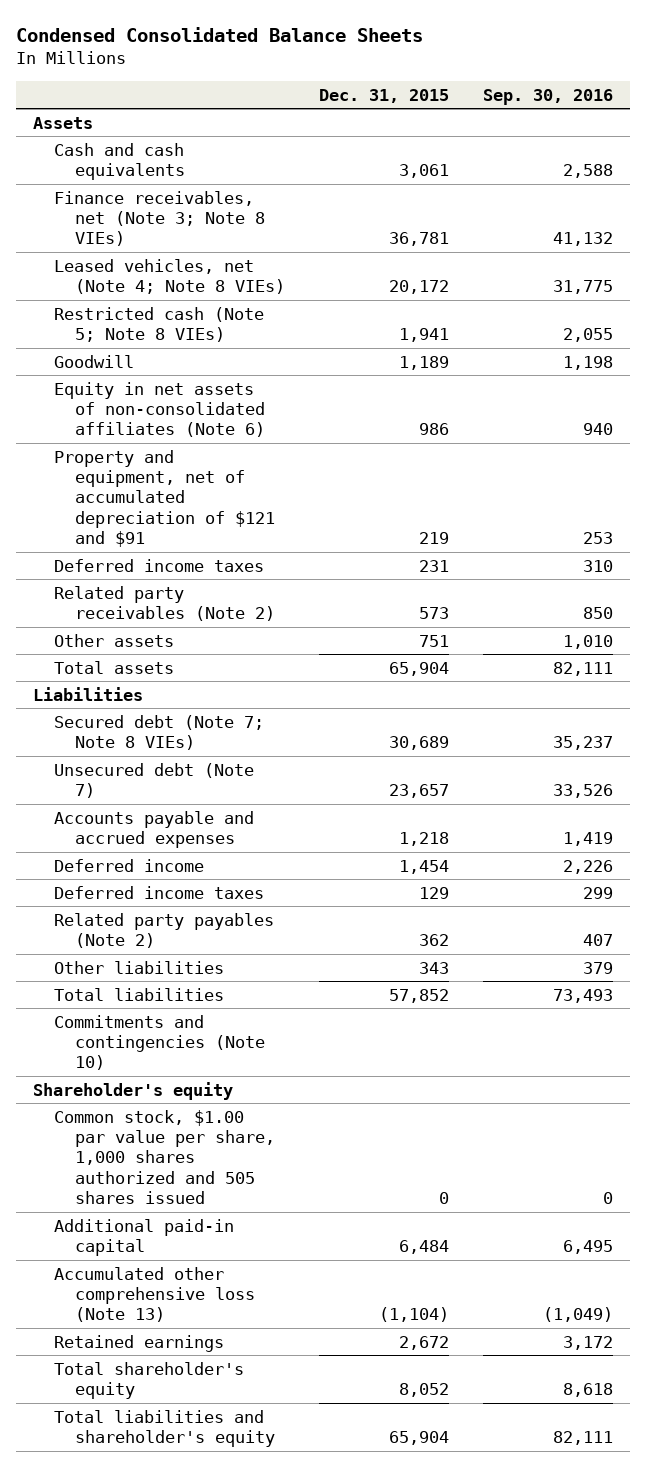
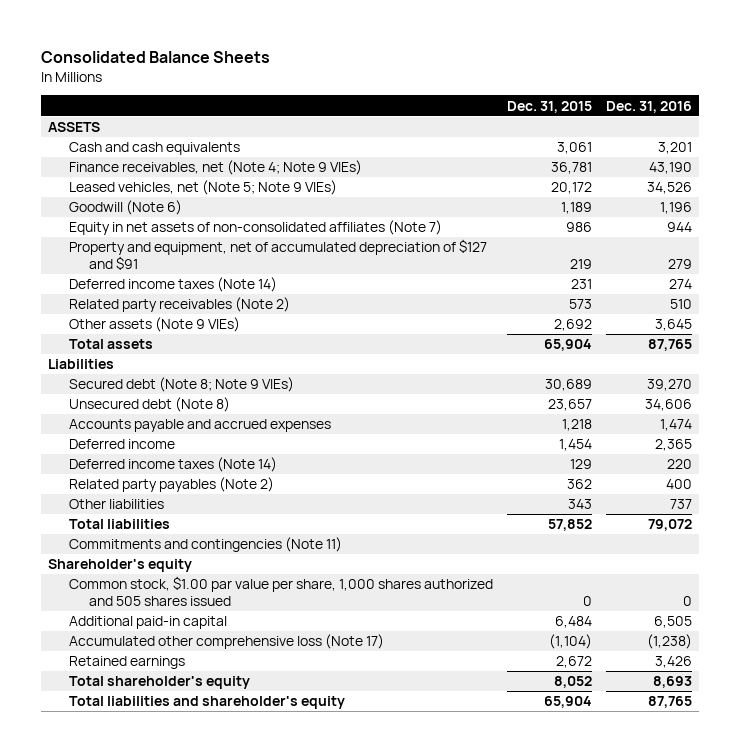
- Condensed Consolidated Balance Sheets
+ Consolidated Balance Sheets
- | Dec. 31, 2015 | Sep. 30, 2016
+ | Dec. 31, 2015 | Dec. 31, 2016
- Assets
+ ASSETS
- Finance receivables, net (Note 3; Note 8 VIEs) | 36,781 | 41,132
- Leased vehicles, net (Note 4; Note 8 VIEs) | 20,172 | 31,775
- Restricted cash (Note 5; Note 8 VIEs) | 1,941 | 2,055
- Goodwill | 1,189 | 1,198
- Equity in net assets of non-consolidated affiliates (Note 6) | 986 | 940
- Property and equipment, net of accumulated depreciation of $121 and $91 | 219 | 253
- Deferred income taxes | 231 | 310
+ Finance receivables, net (Note 4; Note 9 VIEs) | 36,781 | 43,190
+ Leased vehicles, net (Note 5; Note 9 VIEs) | 20,172 | 34,526
+ Goodwill (Note 6) | 1,189 | 1,196
+ Equity in net assets of non-consolidated affiliates (Note 7) | 986 | 944
+ Property and equipment, net of accumulated depreciation of $127 and $91 | 219 | 279
+ Deferred income taxes (Note 14) | 231 | 274
- Other assets | 751 | 1,010
+ Other assets (Note 9 VIEs) | 2,692 | 3,645
- Secured debt (Note 7; Note 8 VIEs) | 30,689 | 35,237
- Unsecured debt (Note 7) | 23,657 | 33,526
+ Secured debt (Note 8; Note 9 VIEs) | 30,689 | 39,270
+ Unsecured debt (Note 8) | 23,657 | 34,606
- Deferred income taxes | 129 | 299
+ Deferred income taxes (Note 14) | 129 | 220
- Commitments and contingencies (Note 10)
+ Commitments and contingencies (Note 11)
- Accumulated other comprehensive loss (Note 13) | (1,104) | (1,049)
+ Accumulated other comprehensive loss (Note 17) | (1,104) | (1,238)

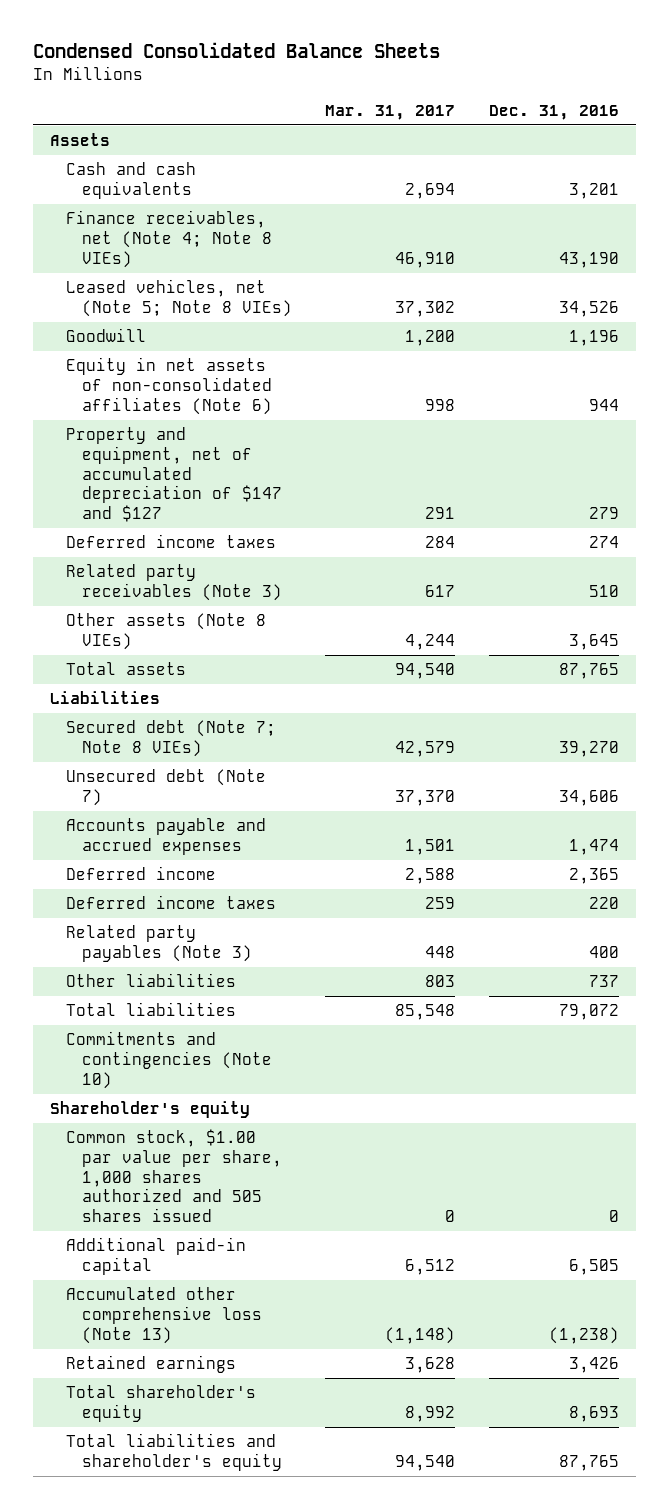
- Consolidated Balance Sheets
+ Condensed Consolidated Balance Sheets
- | Dec. 31, 2015 | Dec. 31, 2016
+ | Mar. 31, 2017 | Dec. 31, 2016
- ASSETS
+ Assets
- Finance receivables, net (Note 4; Note 9 VIEs) | 36,781 | 43,190
- Leased vehicles, net (Note 5; Note 9 VIEs) | 20,172 | 34,526
- Goodwill (Note 6) | 1,189 | 1,196
- Equity in net assets of non-consolidated affiliates (Note 7) | 986 | 944
- Property and equipment, net of accumulated depreciation of $127 and $91 | 219 | 279
- Deferred income taxes (Note 14) | 231 | 274
- Related party receivables (Note 2) | 573 | 510
- Other assets (Note 9 VIEs) | 2,692 | 3,645
+ Finance receivables, net (Note 4; Note 8 VIEs) | 46,910 | 43,190
+ Leased vehicles, net (Note 5; Note 8 VIEs) | 37,302 | 34,526
+ Goodwill | 1,200 | 1,196
+ Equity in net assets of non-consolidated affiliates (Note 6) | 998 | 944
+ Property and equipment, net of accumulated depreciation of $147 and $127 | 291 | 279
+ Deferred income taxes | 284 | 274
+ Related party receivables (Note 3) | 617 | 510
+ Other assets (Note 8 VIEs) | 4,244 | 3,645
- Secured debt (Note 8; Note 9 VIEs) | 30,689 | 39,270
- Unsecured debt (Note 8) | 23,657 | 34,606
+ Secured debt (Note 7; Note 8 VIEs) | 42,579 | 39,270
+ Unsecured debt (Note 7) | 37,370 | 34,606
- Deferred income taxes (Note 14) | 129 | 220
- Related party payables (Note 2) | 362 | 400
+ Deferred income taxes | 259 | 220
+ Related party payables (Note 3) | 448 | 400
- Commitments and contingencies (Note 11)
+ Commitments and contingencies (Note 10)
- Accumulated other comprehensive loss (Note 17) | (1,104) | (1,238)
+ Accumulated other comprehensive loss (Note 13) | (1,148) | (1,238)

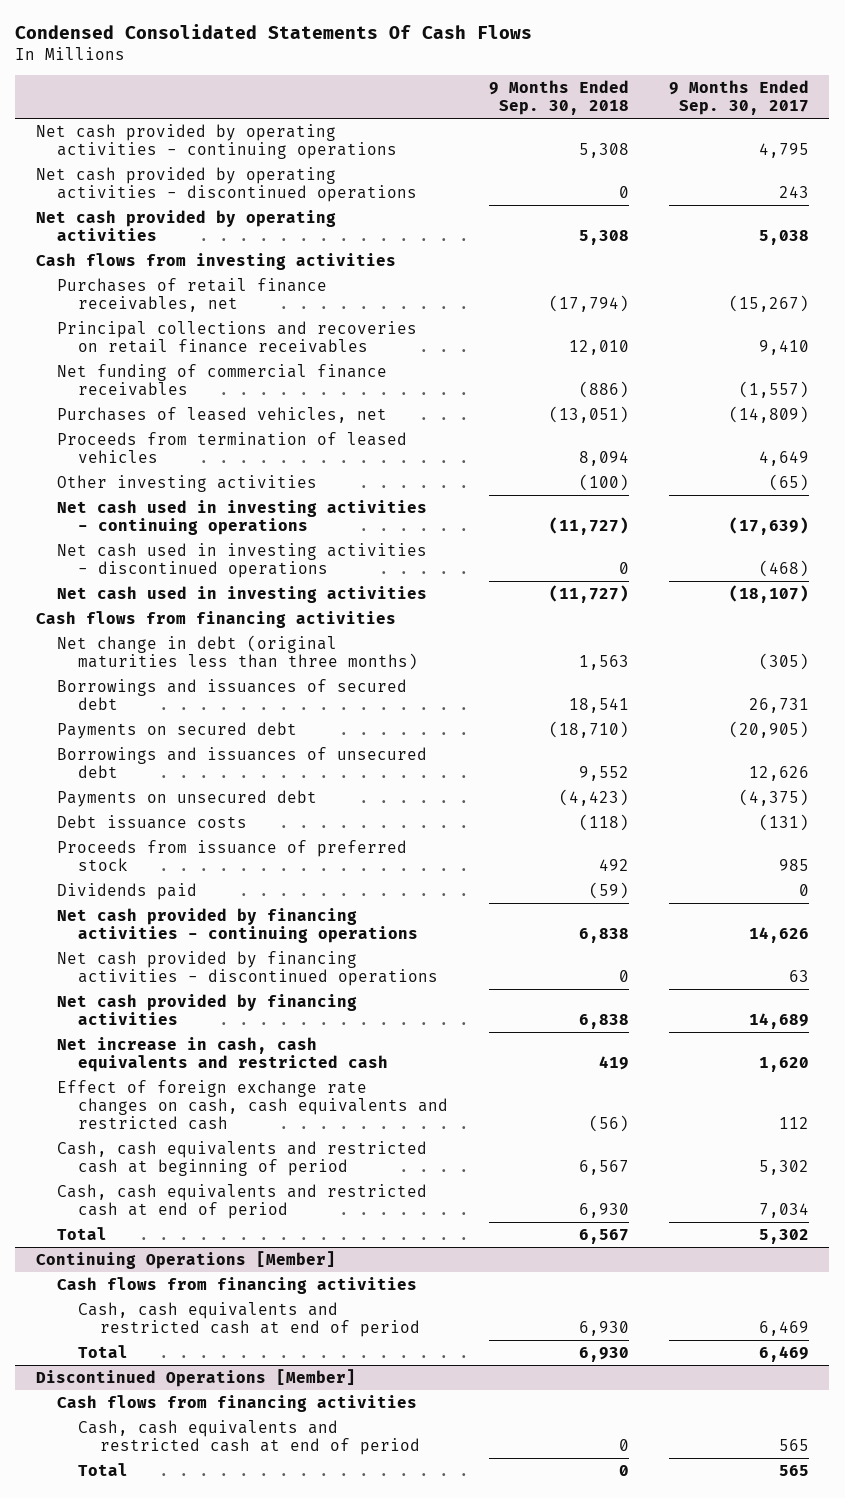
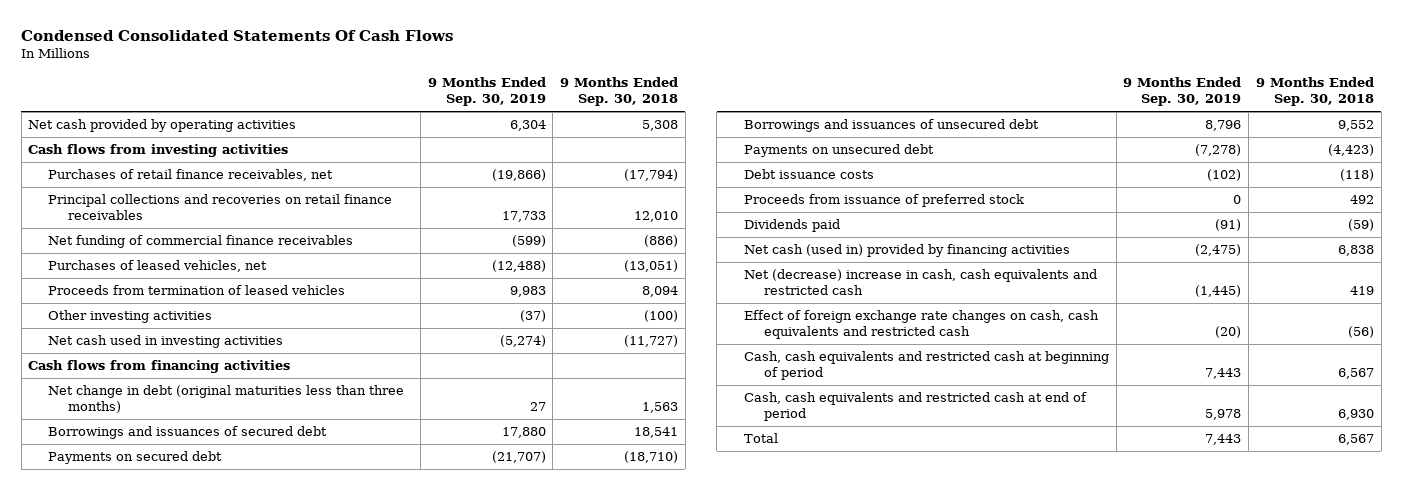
- | 9 Months Ended Sep. 30, 2018 | 9 Months Ended Sep. 30, 2017
+ | 9 Months Ended Sep. 30, 2019 | 9 Months Ended Sep. 30, 2018
- Net cash provided by operating activities - continuing operations | 5,308 | 4,795
- Net cash provided by operating activities - discontinued operations | 0 | 243
- Net cash used in investing activities - continuing operations | (11,727) | (17,639)
- Net cash used in investing activities - discontinued operations | 0 | (468)
- Net cash provided by financing activities - continuing operations | 6,838 | 14,626
- Net cash provided by financing activities - discontinued operations | 0 | 63
- Net cash provided by financing activities | 6,838 | 14,689
- Net increase in cash, cash equivalents and restricted cash | 419 | 1,620
+ Net cash (used in) provided by financing activities | (2,475) | 6,838
+ Net (decrease) increase in cash, cash equivalents and restricted cash | (1,445) | 419
- Continuing Operations [Member]
- Cash flows from financing activities
- Cash, cash equivalents and restricted cash at end of period | 6,930 | 6,469
- Total | 6,930 | 6,469
- Discontinued Operations [Member]
- Cash flows from financing activities
- Cash, cash equivalents and restricted cash at end of period | 0 | 565
- Total | 0 | 565

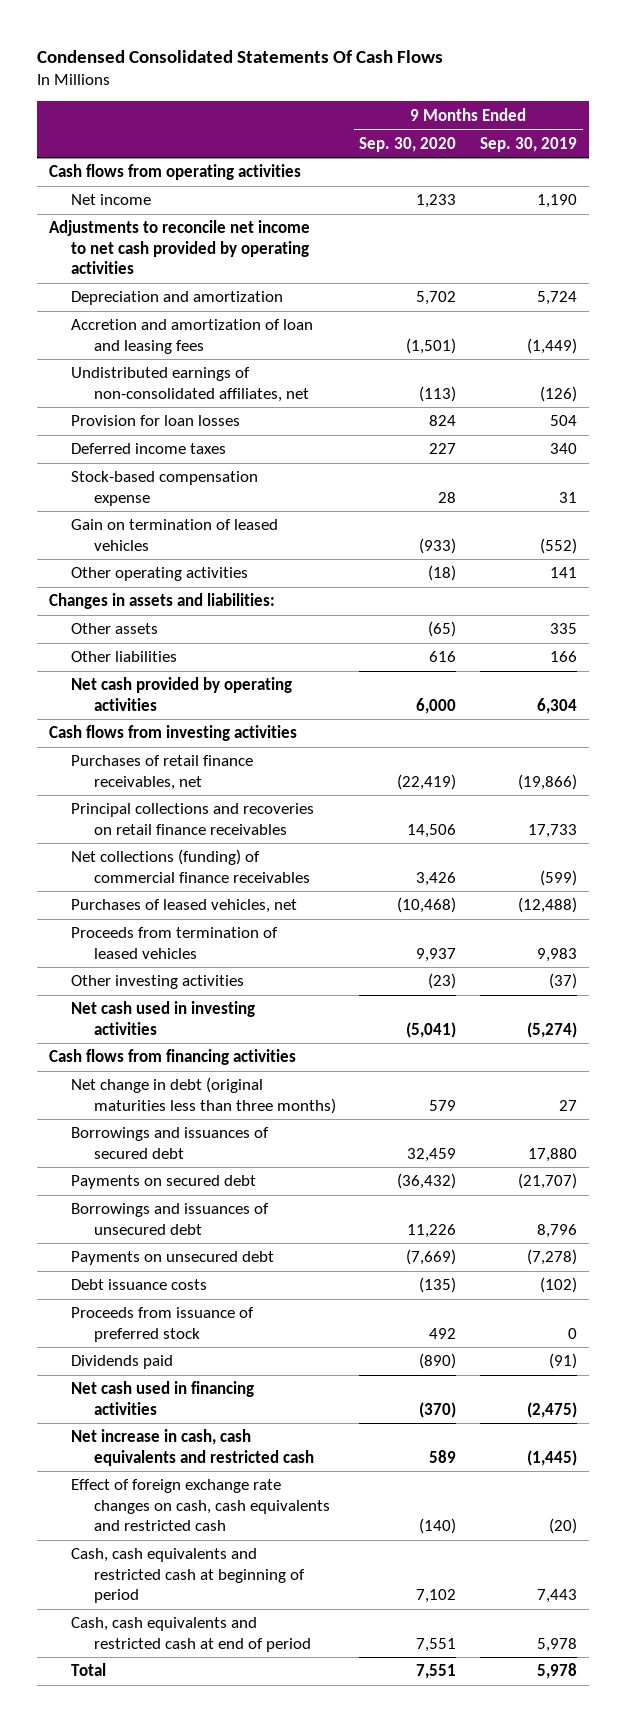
- | 9 Months Ended Sep. 30, 2019 | 9 Months Ended Sep. 30, 2018
+ | 9 Months Ended Sep. 30, 2020 | 9 Months Ended Sep. 30, 2019
+ Cash flows from operating activities
+ Net income | 1,233 | 1,190
+ Adjustments to reconcile net income to net cash provided by operating activities
+ Depreciation and amortization | 5,702 | 5,724
+ Accretion and amortization of loan and leasing fees | (1,501) | (1,449)
+ Undistributed earnings of non-consolidated affiliates, net | (113) | (126)
+ Provision for loan losses | 824 | 504
+ Deferred income taxes | 227 | 340
+ Stock-based compensation expense | 28 | 31
+ Gain on termination of leased vehicles | (933) | (552)
+ Other operating activities | (18) | 141
+ Changes in assets and liabilities:
+ Other assets | (65) | 335
+ Other liabilities | 616 | 166
- Net funding of commercial finance receivables | (599) | (886)
+ Net collections (funding) of commercial finance receivables | 3,426 | (599)
- Net cash (used in) provided by financing activities | (2,475) | 6,838
- Net (decrease) increase in cash, cash equivalents and restricted cash | (1,445) | 419
+ Net cash used in financing activities | (370) | (2,475)
+ Net increase in cash, cash equivalents and restricted cash | 589 | (1,445)
- Total | 7,443 | 6,567
+ Total | 7,551 | 5,978

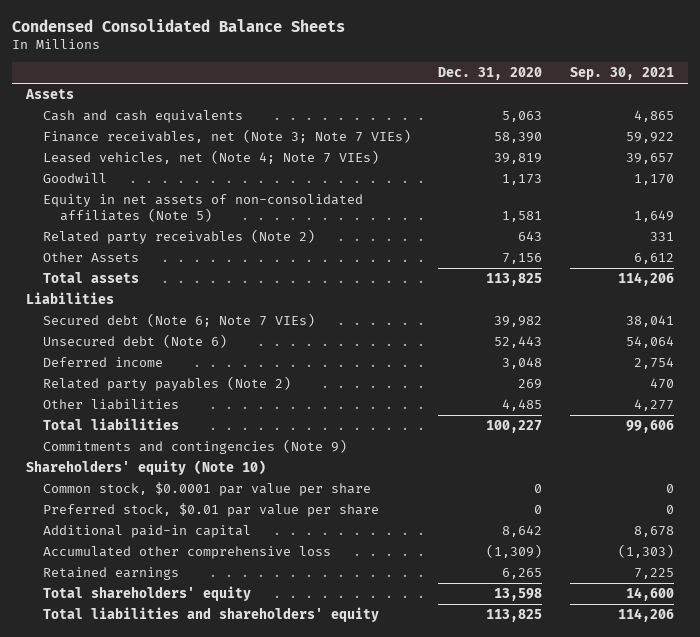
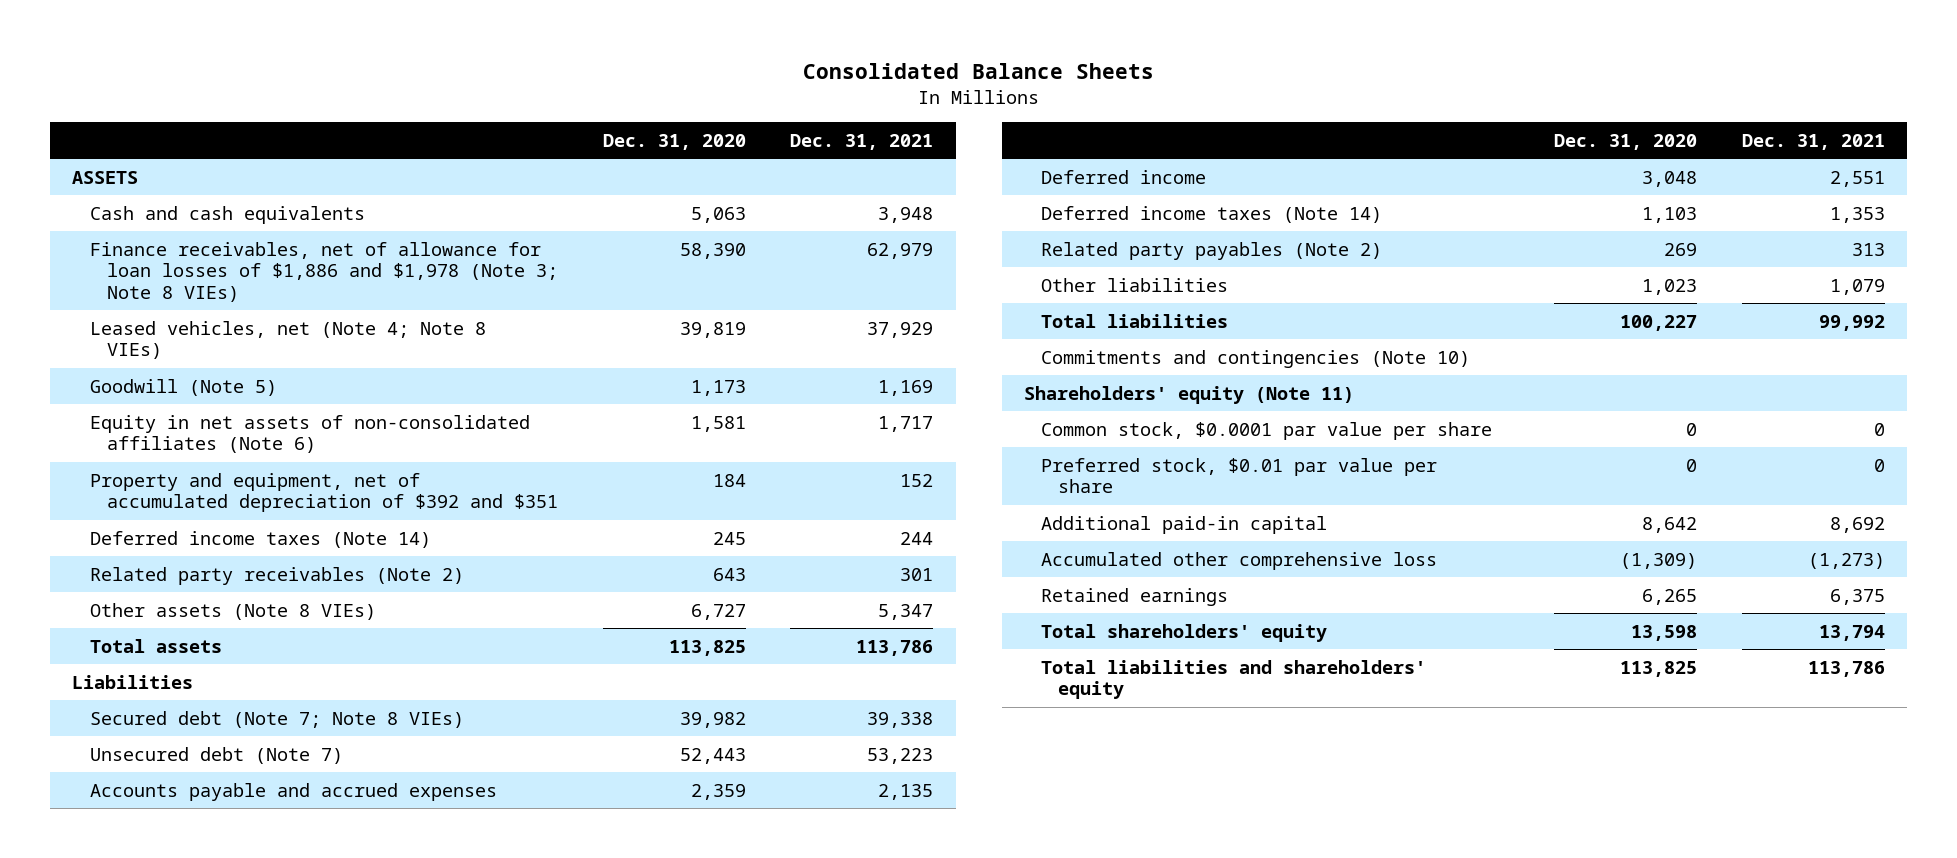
- Condensed Consolidated Balance Sheets
+ Consolidated Balance Sheets
- | Dec. 31, 2020 | Sep. 30, 2021
+ | Dec. 31, 2020 | Dec. 31, 2021
- Assets
+ ASSETS
- Finance receivables, net (Note 3; Note 7 VIEs) | 58,390 | 59,922
- Leased vehicles, net (Note 4; Note 7 VIEs) | 39,819 | 39,657
- Goodwill | 1,173 | 1,170
- Equity in net assets of non-consolidated affiliates (Note 5) | 1,581 | 1,649
+ Finance receivables, net of allowance for loan losses of $1,886 and $1,978 (Note 3; Note 8 VIEs) | 58,390 | 62,979
+ Leased vehicles, net (Note 4; Note 8 VIEs) | 39,819 | 37,929
+ Goodwill (Note 5) | 1,173 | 1,169
+ Equity in net assets of non-consolidated affiliates (Note 6) | 1,581 | 1,717
+ Property and equipment, net of accumulated depreciation of $392 and $351 | 184 | 152
+ Deferred income taxes (Note 14) | 245 | 244
- Other Assets | 7,156 | 6,612
+ Other assets (Note 8 VIEs) | 6,727 | 5,347
- Secured debt (Note 6; Note 7 VIEs) | 39,982 | 38,041
- Unsecured debt (Note 6) | 52,443 | 54,064
+ Secured debt (Note 7; Note 8 VIEs) | 39,982 | 39,338
+ Unsecured debt (Note 7) | 52,443 | 53,223
+ Accounts payable and accrued expenses | 2,359 | 2,135
+ Deferred income taxes (Note 14) | 1,103 | 1,353
- Other liabilities | 4,485 | 4,277
+ Other liabilities | 1,023 | 1,079
- Commitments and contingencies (Note 9)
- Shareholders' equity (Note 10)
+ Commitments and contingencies (Note 10)
+ Shareholders' equity (Note 11)

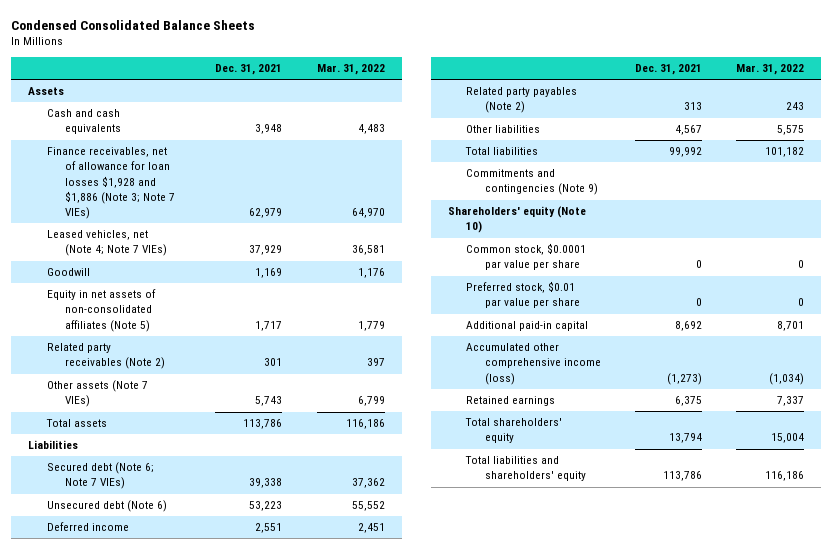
- Consolidated Balance Sheets
+ Condensed Consolidated Balance Sheets
- | Dec. 31, 2020 | Dec. 31, 2021
+ | Dec. 31, 2021 | Mar. 31, 2022
- ASSETS
+ Assets
- Finance receivables, net of allowance for loan losses of $1,886 and $1,978 (Note 3; Note 8 VIEs) | 58,390 | 62,979
- Leased vehicles, net (Note 4; Note 8 VIEs) | 39,819 | 37,929
- Goodwill (Note 5) | 1,173 | 1,169
- Equity in net assets of non-consolidated affiliates (Note 6) | 1,581 | 1,717
- Property and equipment, net of accumulated depreciation of $392 and $351 | 184 | 152
- Deferred income taxes (Note 14) | 245 | 244
+ Finance receivables, net of allowance for loan losses $1,928 and $1,886 (Note 3; Note 7 VIEs) | 62,979 | 64,970
+ Leased vehicles, net (Note 4; Note 7 VIEs) | 37,929 | 36,581
+ Goodwill | 1,169 | 1,176
+ Equity in net assets of non-consolidated affiliates (Note 5) | 1,717 | 1,779
- Other assets (Note 8 VIEs) | 6,727 | 5,347
+ Other assets (Note 7 VIEs) | 5,743 | 6,799
- Secured debt (Note 7; Note 8 VIEs) | 39,982 | 39,338
- Unsecured debt (Note 7) | 52,443 | 53,223
- Accounts payable and accrued expenses | 2,359 | 2,135
+ Secured debt (Note 6; Note 7 VIEs) | 39,338 | 37,362
+ Unsecured debt (Note 6) | 53,223 | 55,552
- Deferred income taxes (Note 14) | 1,103 | 1,353
- Other liabilities | 1,023 | 1,079
+ Other liabilities | 4,567 | 5,575
- Commitments and contingencies (Note 10)
- Shareholders' equity (Note 11)
+ Commitments and contingencies (Note 9)
+ Shareholders' equity (Note 10)
- Accumulated other comprehensive loss | (1,309) | (1,273)
+ Accumulated other comprehensive income (loss) | (1,273) | (1,034)

